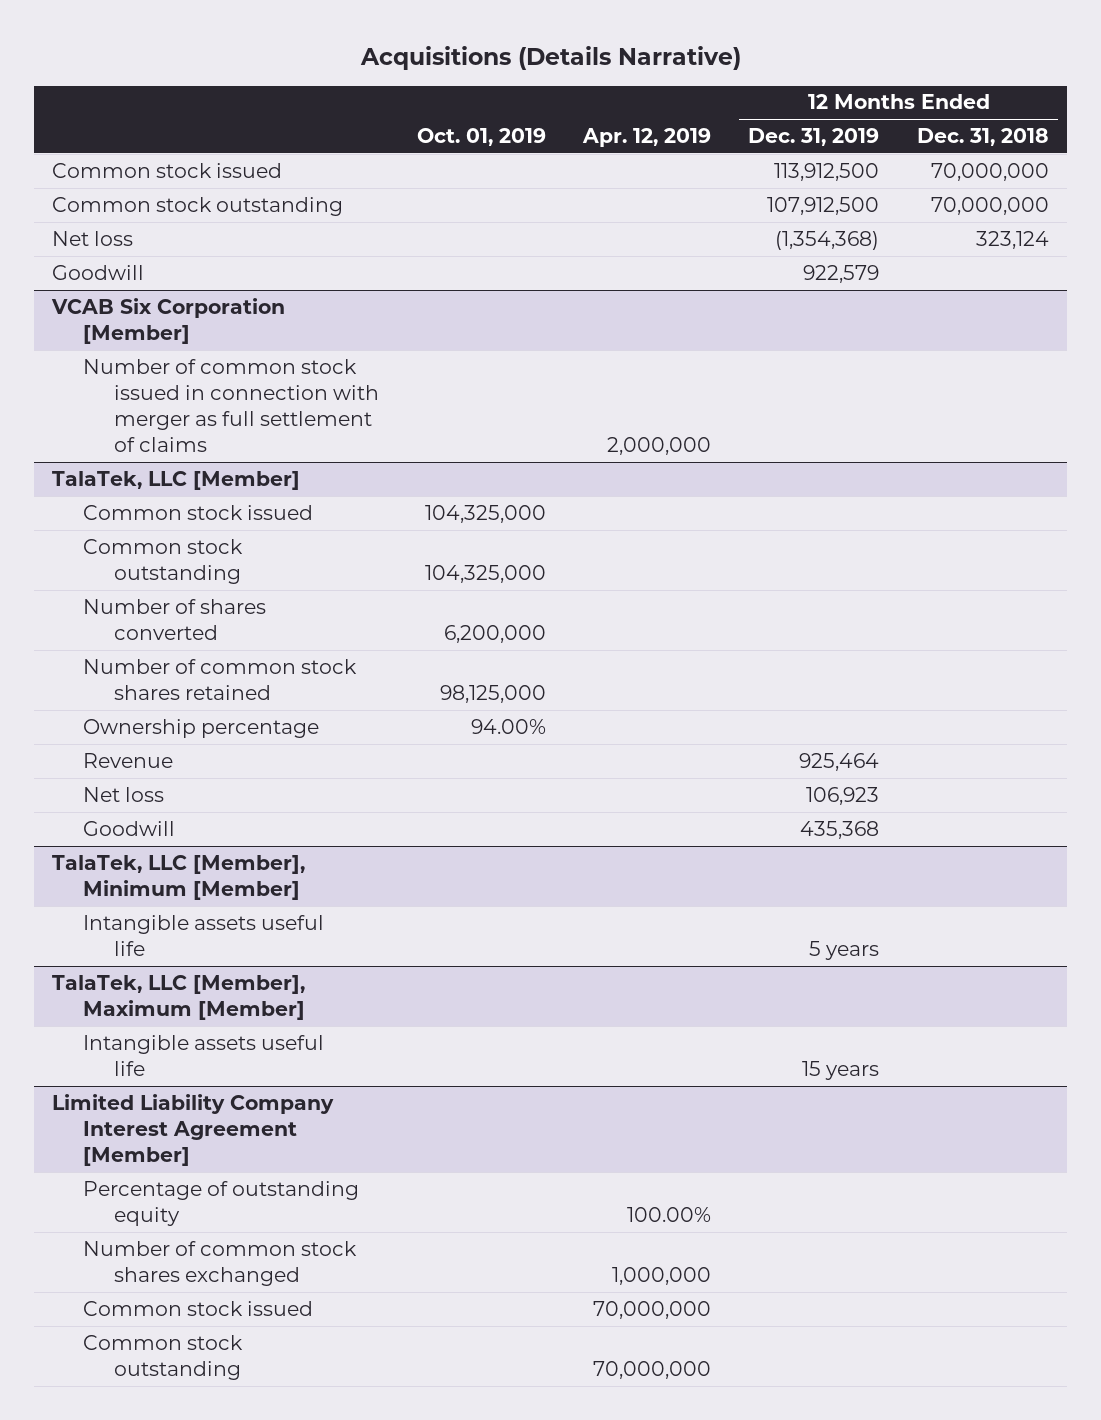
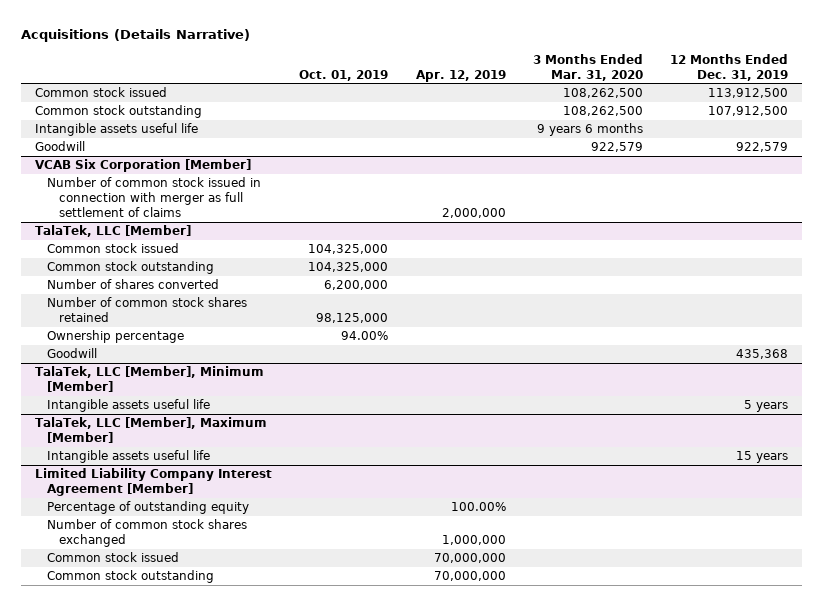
- | Oct. 01, 2019 | Apr. 12, 2019 | 12 Months Ended Dec. 31, 2019 | 12 Months Ended Dec. 31, 2018
+ | Oct. 01, 2019 | Apr. 12, 2019 | 3 Months Ended Mar. 31, 2020 | 12 Months Ended Dec. 31, 2019
- Net loss | | | (1,354,368) | 323,124
+ Intangible assets useful life | | | 9 years 6 months |
@ TalaTek, LLC [Member]
- Revenue | | | 925,464 |
- Net loss | | | 106,923 |

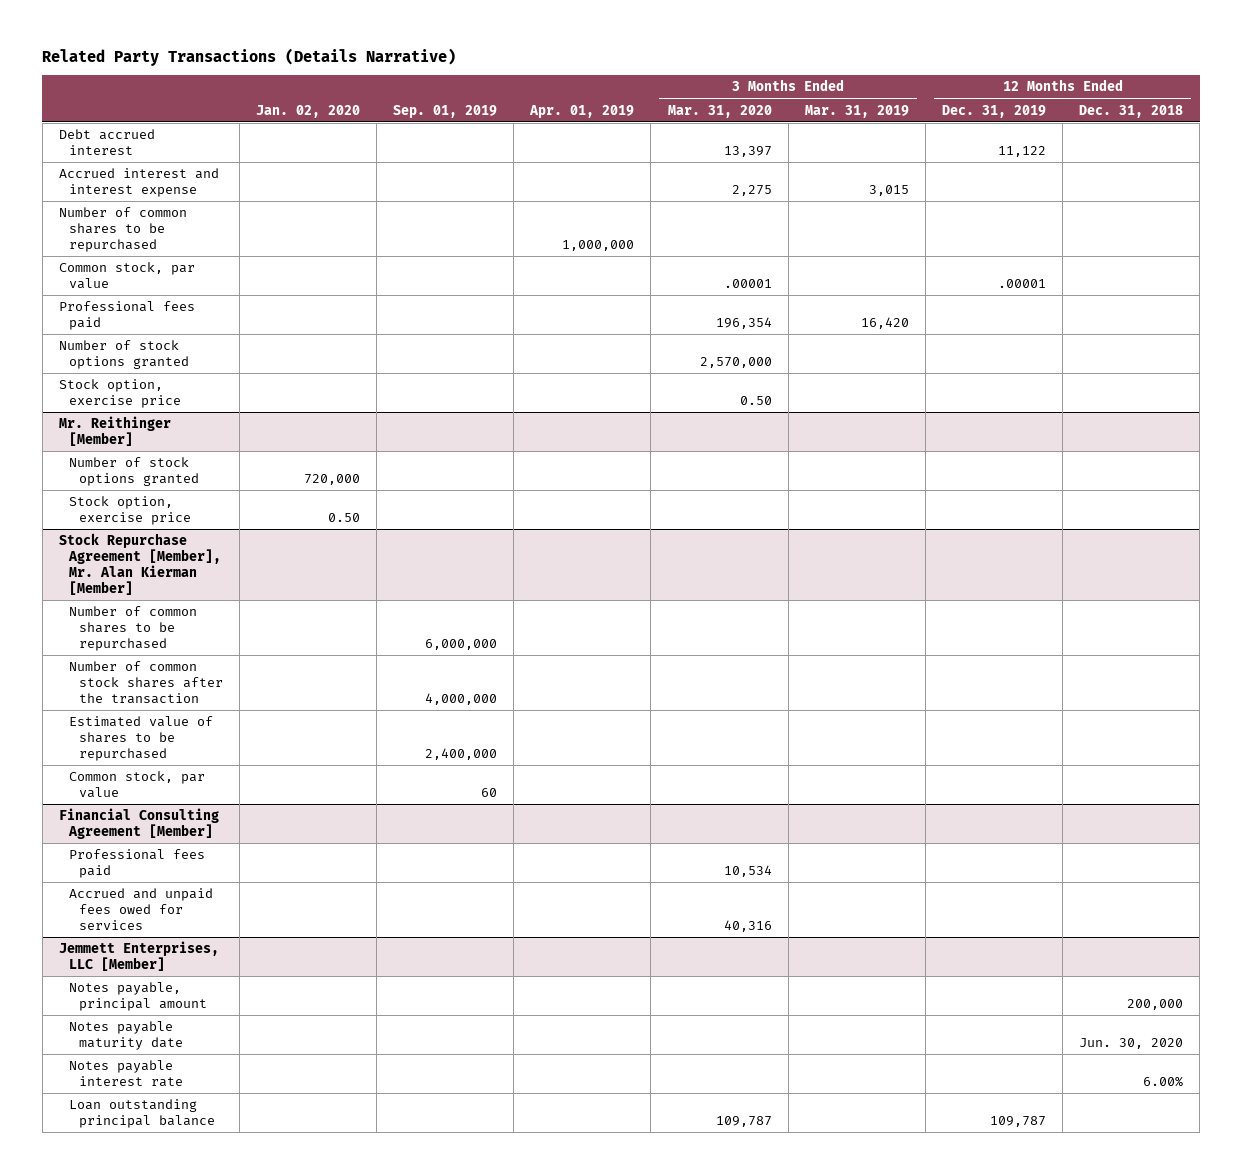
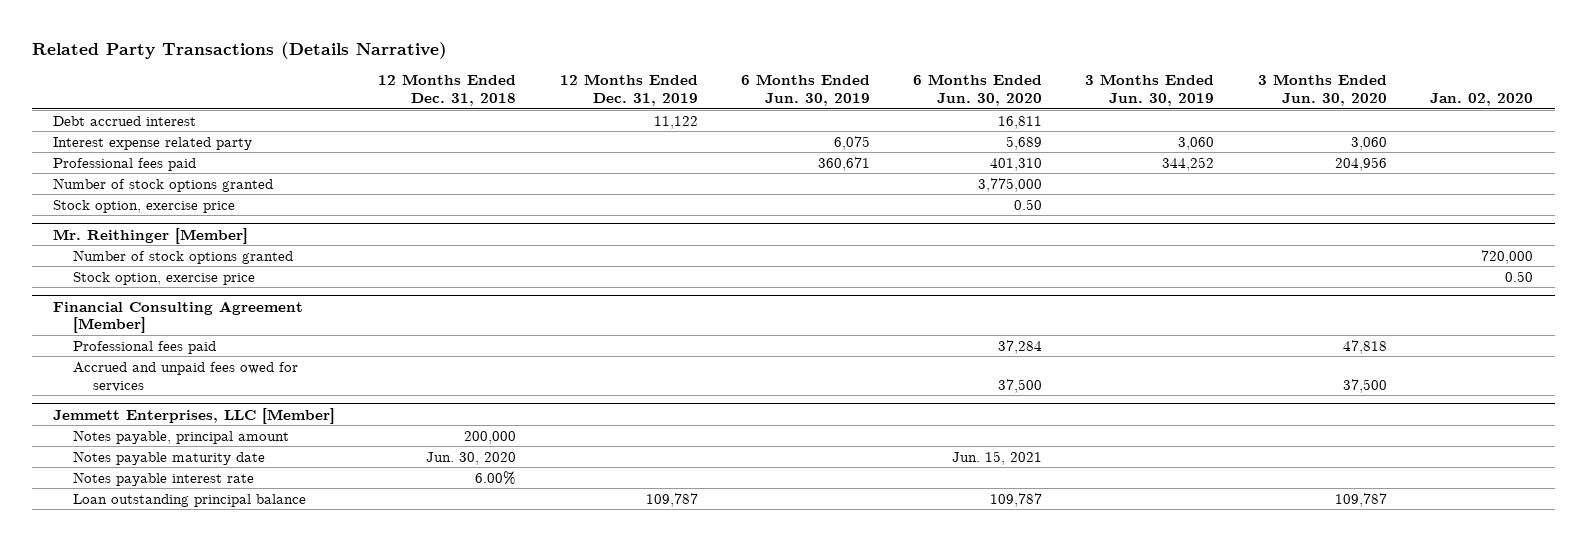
- | Jan. 02, 2020 | Sep. 01, 2019 | Apr. 01, 2019 | 3 Months Ended Mar. 31, 2020 | 3 Months Ended Mar. 31, 2019 | 12 Months Ended Dec. 31, 2019 | 12 Months Ended Dec. 31, 2018
+ | 12 Months Ended Dec. 31, 2018 | 12 Months Ended Dec. 31, 2019 | 6 Months Ended Jun. 30, 2019 | 6 Months Ended Jun. 30, 2020 | 3 Months Ended Jun. 30, 2019 | 3 Months Ended Jun. 30, 2020 | Jan. 02, 2020
- Accrued interest and interest expense | | | | 2,275 | 3,015 | |
- Number of common shares to be repurchased | | | 1,000,000 | | | |
- Common stock, par value | | | | .00001 | | .00001 |
+ Interest expense related party | | | 6,075 | 5,689 | 3,060 | 3,060 |
- Stock Repurchase Agreement [Member], Mr. Alan Kierman [Member]
- Number of common shares to be repurchased | | 6,000,000 | | | | |
- Number of common stock shares after the transaction | | 4,000,000 | | | | |
- Estimated value of shares to be repurchased | | 2,400,000 | | | | |
- Common stock, par value | | 60 | | | | |

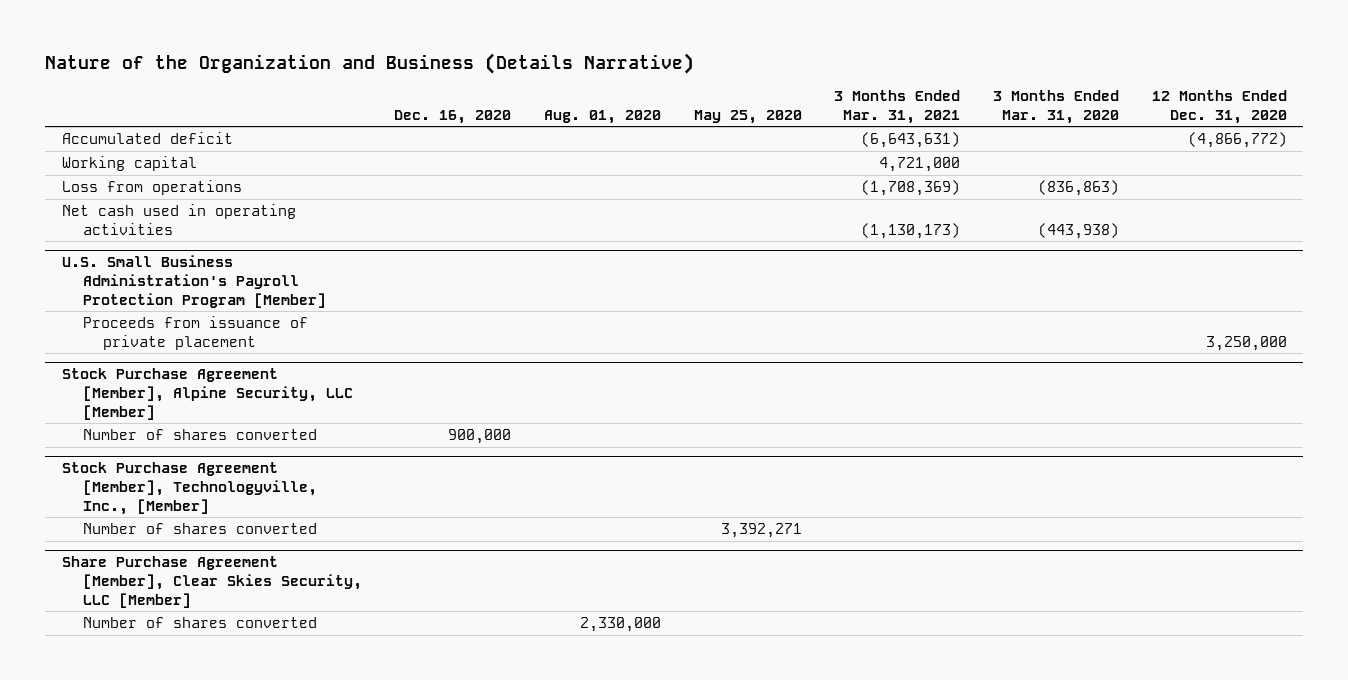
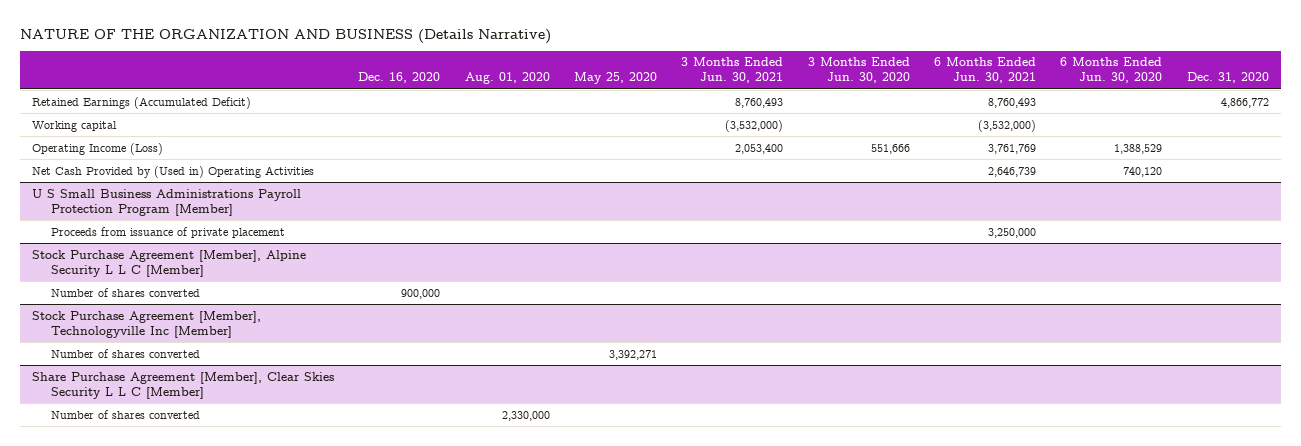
- Nature of the Organization and Business (Details Narrative)
+ NATURE OF THE ORGANIZATION AND BUSINESS (Details Narrative)
- | Dec. 16, 2020 | Aug. 01, 2020 | May 25, 2020 | 3 Months Ended Mar. 31, 2021 | 3 Months Ended Mar. 31, 2020 | 12 Months Ended Dec. 31, 2020
+ | Dec. 16, 2020 | Aug. 01, 2020 | May 25, 2020 | 3 Months Ended Jun. 30, 2021 | 3 Months Ended Jun. 30, 2020 | 6 Months Ended Jun. 30, 2021 | 6 Months Ended Jun. 30, 2020 | Dec. 31, 2020
- Accumulated deficit | | | | (6,643,631) | | (4,866,772)
+ Retained Earnings (Accumulated Deficit) | | | | 8,760,493 | | 8,760,493 | | 4,866,772
- Loss from operations | | | | (1,708,369) | (836,863) |
- Net cash used in operating activities | | | | (1,130,173) | (443,938) |
- U.S. Small Business Administration's Payroll Protection Program [Member]
+ Operating Income (Loss) | | | | 2,053,400 | 551,666 | 3,761,769 | 1,388,529 |
+ Net Cash Provided by (Used in) Operating Activities | | | | | | 2,646,739 | 740,120 |
+ U S Small Business Administrations Payroll Protection Program [Member]
- Stock Purchase Agreement [Member], Alpine Security, LLC [Member]
+ Stock Purchase Agreement [Member], Alpine Security L L C [Member]
- Stock Purchase Agreement [Member], Technologyville, Inc., [Member]
+ Stock Purchase Agreement [Member], Technologyville Inc [Member]
- Share Purchase Agreement [Member], Clear Skies Security, LLC [Member]
+ Share Purchase Agreement [Member], Clear Skies Security L L C [Member]

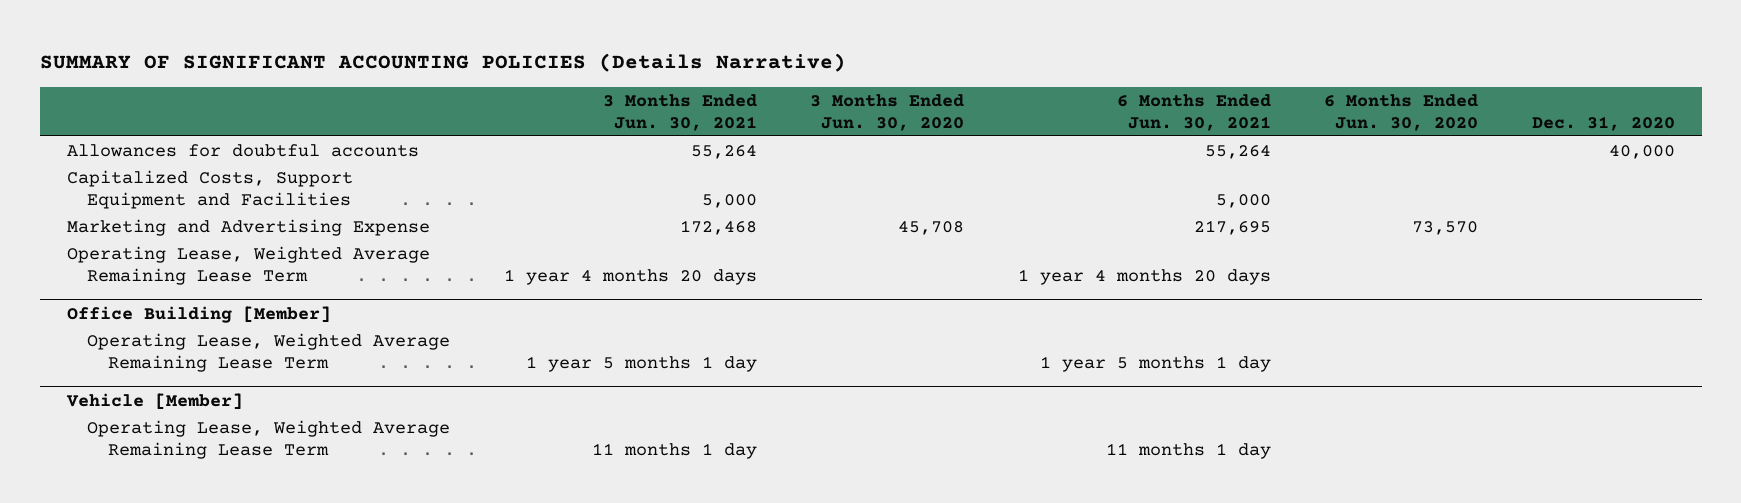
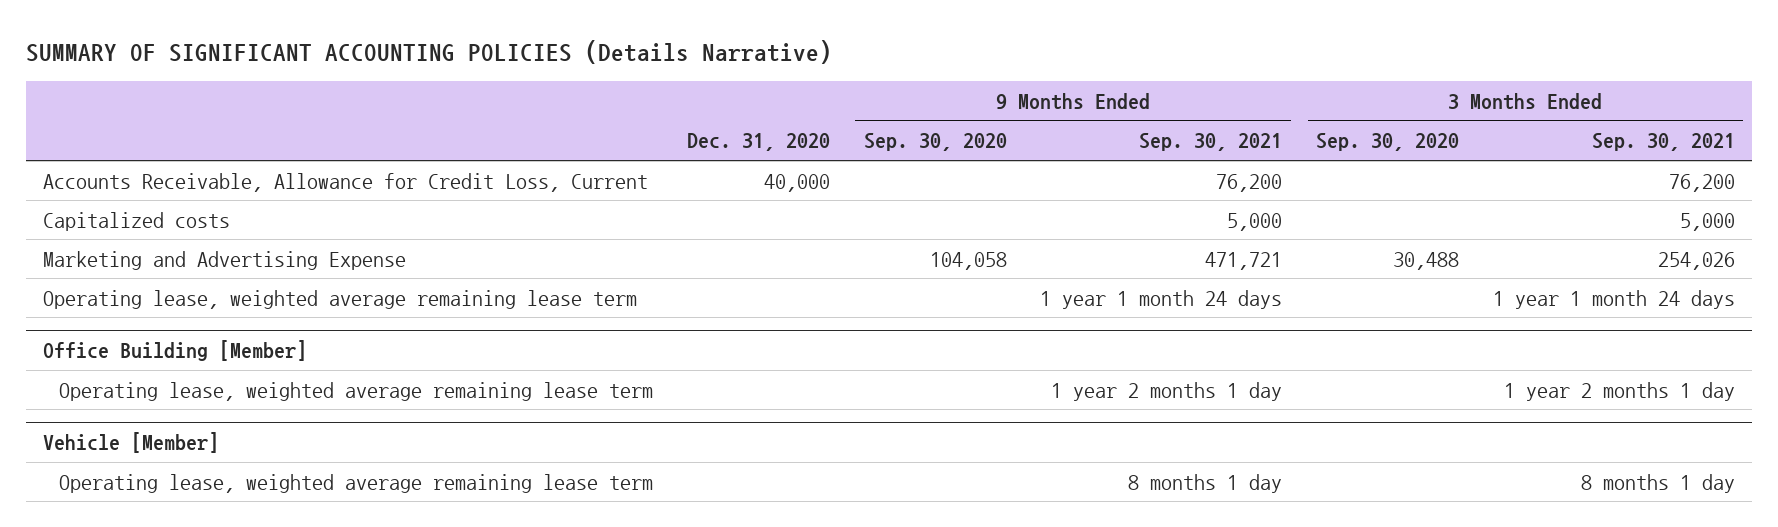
- | 3 Months Ended Jun. 30, 2021 | 3 Months Ended Jun. 30, 2020 | 6 Months Ended Jun. 30, 2021 | 6 Months Ended Jun. 30, 2020 | Dec. 31, 2020
+ | Dec. 31, 2020 | 9 Months Ended Sep. 30, 2020 | 9 Months Ended Sep. 30, 2021 | 3 Months Ended Sep. 30, 2020 | 3 Months Ended Sep. 30, 2021
- Allowances for doubtful accounts | 55,264 | | 55,264 | | 40,000
- Capitalized Costs, Support Equipment and Facilities | 5,000 | | 5,000 | |
+ Accounts Receivable, Allowance for Credit Loss, Current | 40,000 | | 76,200 | | 76,200
+ Capitalized costs | | | 5,000 | | 5,000
- Operating Lease, Weighted Average Remaining Lease Term | 1 year 4 months 20 days | | 1 year 4 months 20 days | |
+ Operating lease, weighted average remaining lease term | | | 1 year 1 month 24 days | | 1 year 1 month 24 days
@ Office Building [Member]
- Operating Lease, Weighted Average Remaining Lease Term | 1 year 5 months 1 day | | 1 year 5 months 1 day | |
+ Operating lease, weighted average remaining lease term | | | 1 year 2 months 1 day | | 1 year 2 months 1 day
@ Vehicle [Member]
- Operating Lease, Weighted Average Remaining Lease Term | 11 months 1 day | | 11 months 1 day | |
+ Operating lease, weighted average remaining lease term | | | 8 months 1 day | | 8 months 1 day

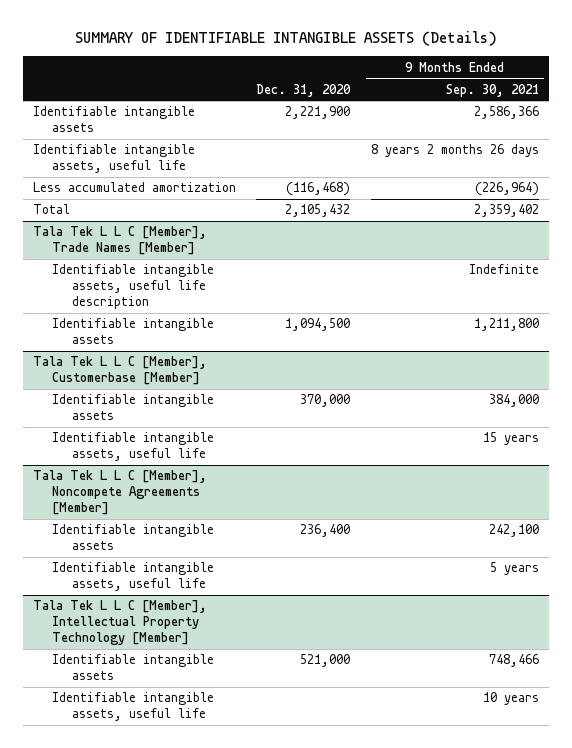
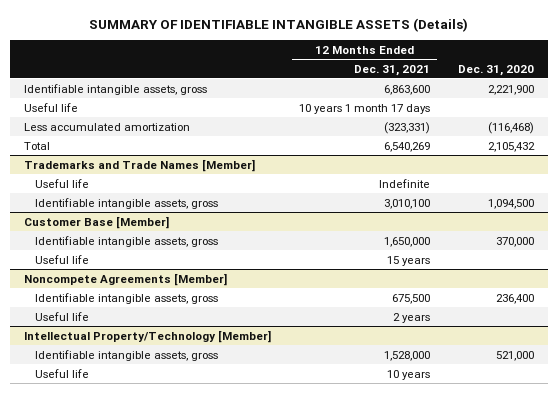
- | Dec. 31, 2020 | 9 Months Ended Sep. 30, 2021
+ | 12 Months Ended Dec. 31, 2021 | Dec. 31, 2020
- Identifiable intangible assets | 2,221,900 | 2,586,366
- Identifiable intangible assets, useful life | | 8 years 2 months 26 days
+ Identifiable intangible assets, gross | 6,863,600 | 2,221,900
+ Useful life | 10 years 1 month 17 days |
- Tala Tek L L C [Member], Trade Names [Member]
- Identifiable intangible assets, useful life description | | Indefinite
- Identifiable intangible assets | 1,094,500 | 1,211,800
- Tala Tek L L C [Member], Customerbase [Member]
- Identifiable intangible assets | 370,000 | 384,000
- Identifiable intangible assets, useful life | | 15 years
- Tala Tek L L C [Member], Noncompete Agreements [Member]
- Identifiable intangible assets | 236,400 | 242,100
- Identifiable intangible assets, useful life | | 5 years
- Tala Tek L L C [Member], Intellectual Property Technology [Member]
- Identifiable intangible assets | 521,000 | 748,466
- Identifiable intangible assets, useful life | | 10 years
+ Trademarks and Trade Names [Member]
+ Useful life | Indefinite |
+ Identifiable intangible assets, gross | 3,010,100 | 1,094,500
+ Customer Base [Member]
+ Identifiable intangible assets, gross | 1,650,000 | 370,000
+ Useful life | 15 years |
+ Noncompete Agreements [Member]
+ Identifiable intangible assets, gross | 675,500 | 236,400
+ Useful life | 2 years |
+ Intellectual Property/Technology [Member]
+ Identifiable intangible assets, gross | 1,528,000 | 521,000
+ Useful life | 10 years |

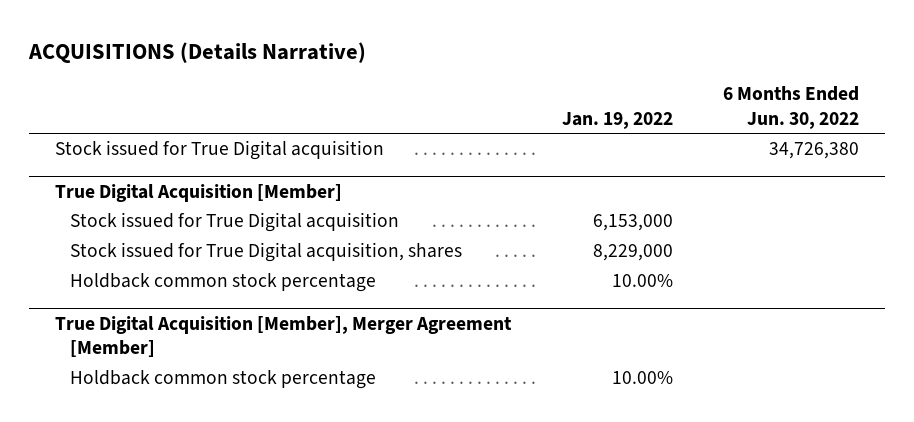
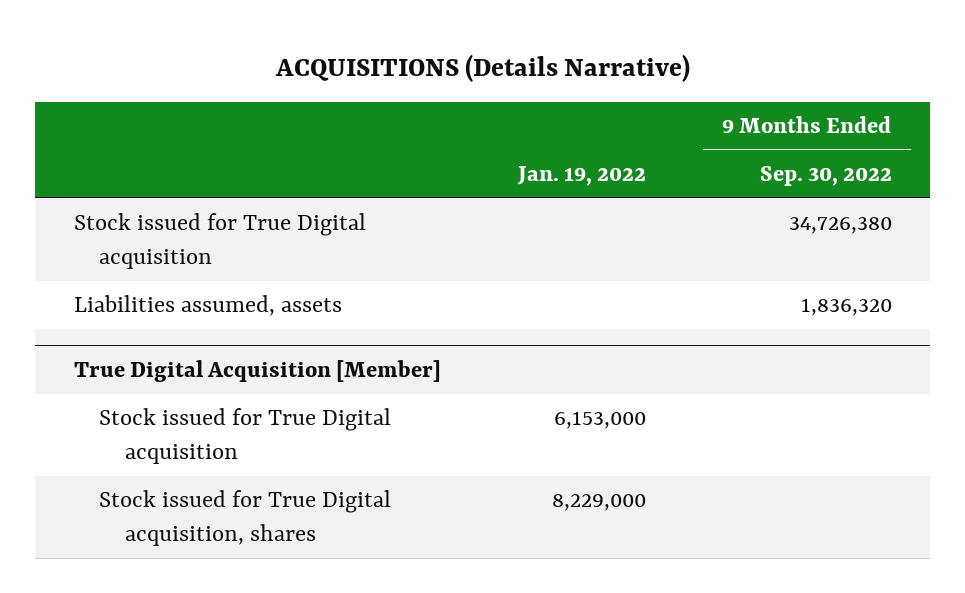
- | Jan. 19, 2022 | 6 Months Ended Jun. 30, 2022
+ | Jan. 19, 2022 | 9 Months Ended Sep. 30, 2022
+ Liabilities assumed, assets | | 1,836,320
@ True Digital Acquisition [Member]
- Holdback common stock percentage | 10.00% |
- True Digital Acquisition [Member], Merger Agreement [Member]
- Holdback common stock percentage | 10.00% |

